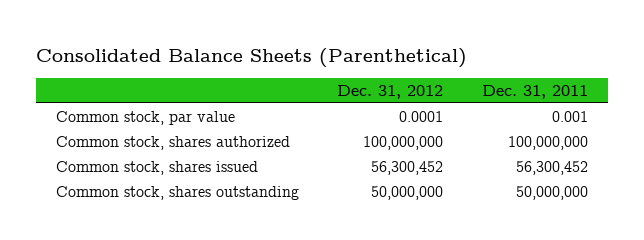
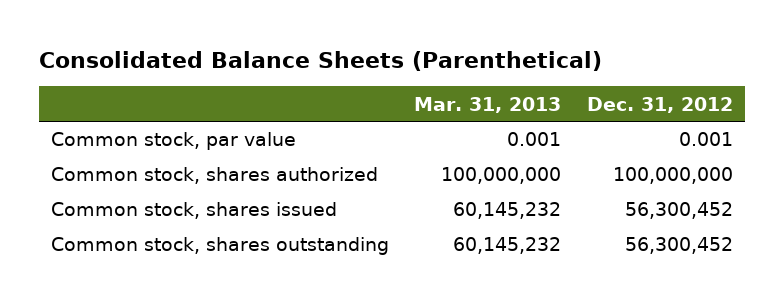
- | Dec. 31, 2012 | Dec. 31, 2011
+ | Mar. 31, 2013 | Dec. 31, 2012
- Common stock, par value | 0.0001 | 0.001
+ Common stock, par value | 0.001 | 0.001
- Common stock, shares outstanding | 50,000,000 | 50,000,000
+ Common stock, shares outstanding | 60,145,232 | 56,300,452

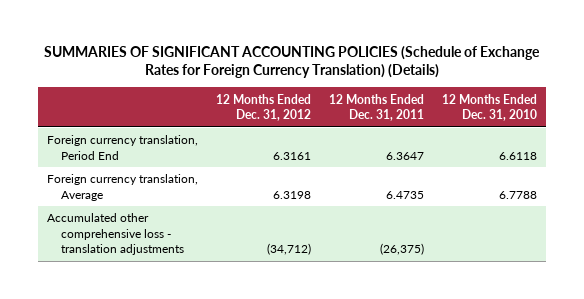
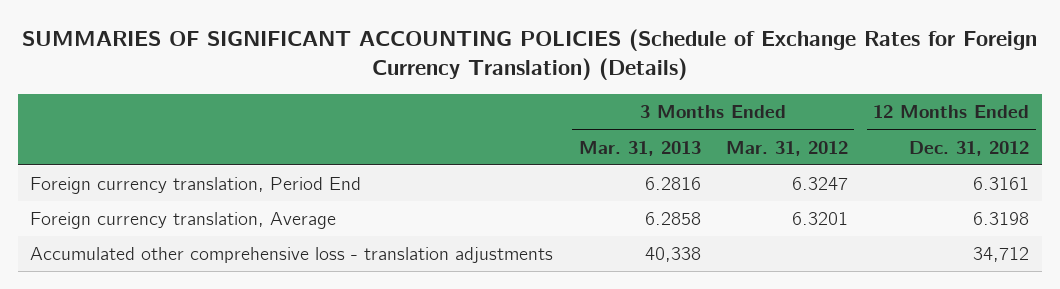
- | 12 Months Ended Dec. 31, 2012 | 12 Months Ended Dec. 31, 2011 | 12 Months Ended Dec. 31, 2010
+ | 3 Months Ended Mar. 31, 2013 | 3 Months Ended Mar. 31, 2012 | 12 Months Ended Dec. 31, 2012
- Accumulated other comprehensive loss - translation adjustments | (34,712) | (26,375) |
+ Accumulated other comprehensive loss - translation adjustments | 40,338 | | 34,712

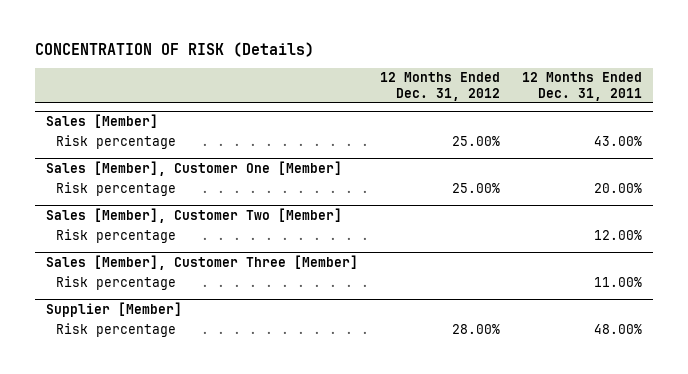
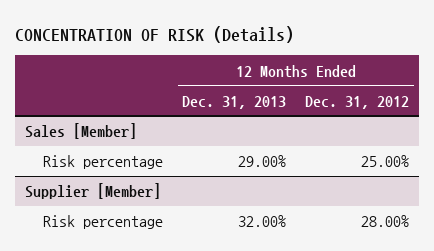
- | 12 Months Ended Dec. 31, 2012 | 12 Months Ended Dec. 31, 2011
+ | 12 Months Ended Dec. 31, 2013 | 12 Months Ended Dec. 31, 2012
- Sales [Member], Customer One [Member]
- Risk percentage | 25.00% | 20.00%
- Sales [Member], Customer Two [Member]
- Risk percentage | | 12.00%
- Sales [Member], Customer Three [Member]
- Risk percentage | | 11.00%

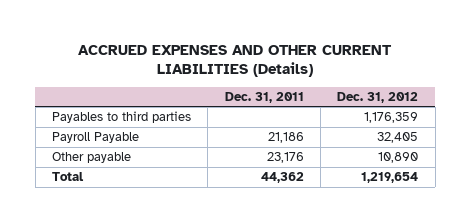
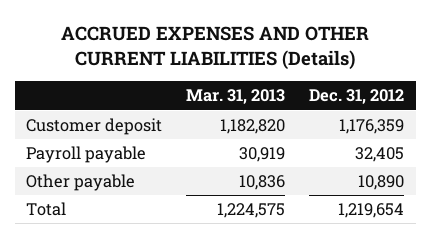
- | Dec. 31, 2011 | Dec. 31, 2012
+ | Mar. 31, 2013 | Dec. 31, 2012
- Payables to third parties | | 1,176,359
- Payroll Payable | 21,186 | 32,405
+ Customer deposit | 1,182,820 | 1,176,359
+ Payroll payable | 30,919 | 32,405

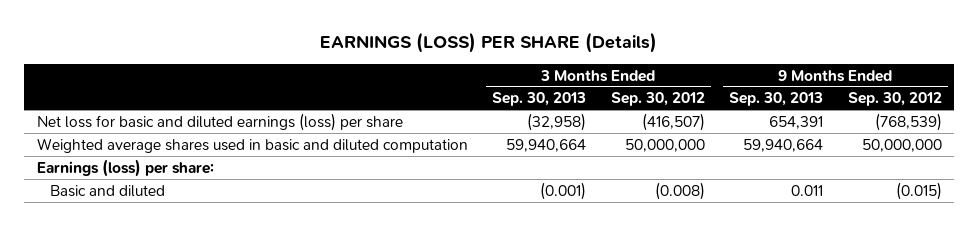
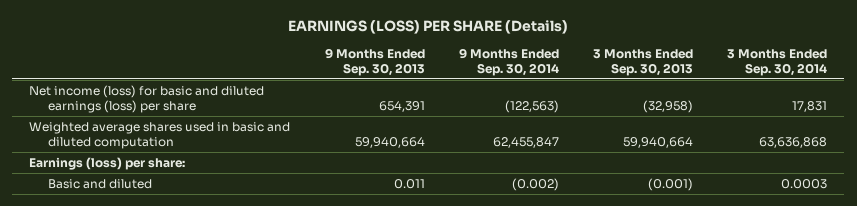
- | 3 Months Ended Sep. 30, 2013 | 3 Months Ended Sep. 30, 2012 | 9 Months Ended Sep. 30, 2013 | 9 Months Ended Sep. 30, 2012
+ | 9 Months Ended Sep. 30, 2013 | 9 Months Ended Sep. 30, 2014 | 3 Months Ended Sep. 30, 2013 | 3 Months Ended Sep. 30, 2014
- Net loss for basic and diluted earnings (loss) per share | (32,958) | (416,507) | 654,391 | (768,539)
+ Net income (loss) for basic and diluted earnings (loss) per share | 654,391 | (122,563) | (32,958) | 17,831

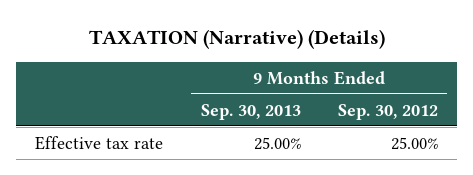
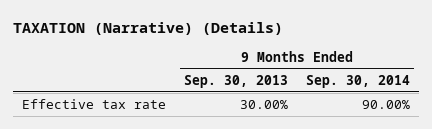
- | 9 Months Ended Sep. 30, 2013 | 9 Months Ended Sep. 30, 2012
+ | 9 Months Ended Sep. 30, 2013 | 9 Months Ended Sep. 30, 2014
- Effective tax rate | 25.00% | 25.00%
+ Effective tax rate | 30.00% | 90.00%

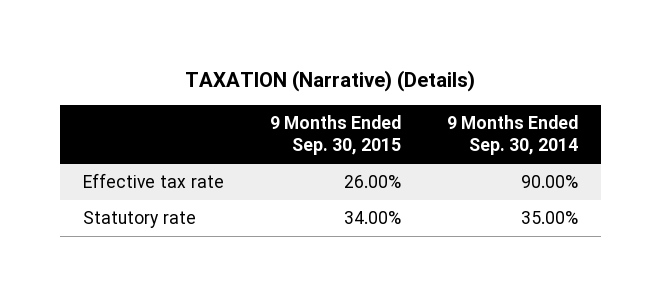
- | 9 Months Ended Sep. 30, 2013 | 9 Months Ended Sep. 30, 2014
+ | 9 Months Ended Sep. 30, 2015 | 9 Months Ended Sep. 30, 2014
+ Statutory rate | 34.00% | 35.00%

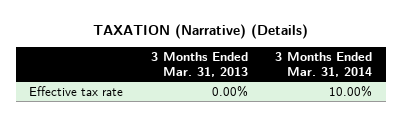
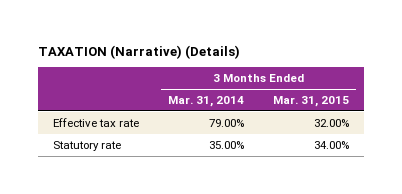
- | 3 Months Ended Mar. 31, 2013 | 3 Months Ended Mar. 31, 2014
+ | 3 Months Ended Mar. 31, 2014 | 3 Months Ended Mar. 31, 2015
- Effective tax rate | 0.00% | 10.00%
+ Effective tax rate | 79.00% | 32.00%
+ Statutory rate | 35.00% | 34.00%

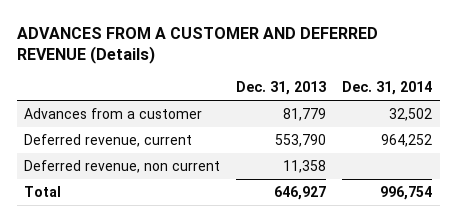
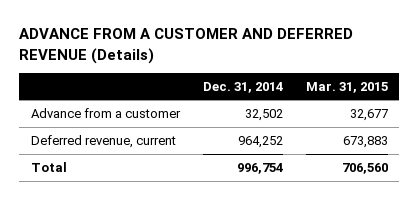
- ADVANCES FROM A CUSTOMER AND DEFERRED REVENUE (Details)
+ ADVANCE FROM A CUSTOMER AND DEFERRED REVENUE (Details)
- | Dec. 31, 2013 | Dec. 31, 2014
+ | Dec. 31, 2014 | Mar. 31, 2015
- Advances from a customer | 81,779 | 32,502
+ Advance from a customer | 32,502 | 32,677
- Deferred revenue, non current | 11,358 |

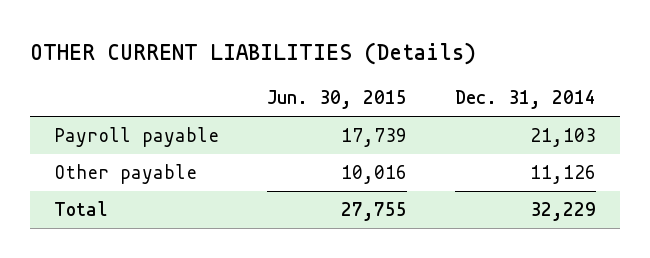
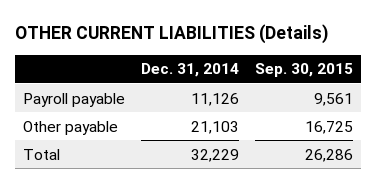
- | Jun. 30, 2015 | Dec. 31, 2014
+ | Dec. 31, 2014 | Sep. 30, 2015
- Payroll payable | 17,739 | 21,103
- Other payable | 10,016 | 11,126
+ Payroll payable | 11,126 | 9,561
+ Other payable | 21,103 | 16,725

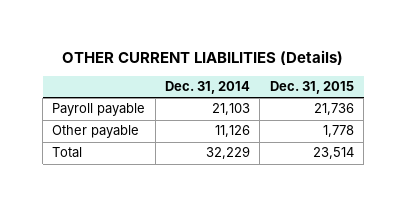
- | Dec. 31, 2014 | Sep. 30, 2015
+ | Dec. 31, 2014 | Dec. 31, 2015
- Payroll payable | 11,126 | 9,561
- Other payable | 21,103 | 16,725
+ Payroll payable | 21,103 | 21,736
+ Other payable | 11,126 | 1,778

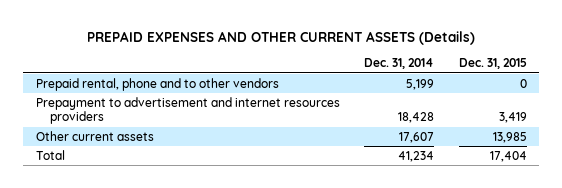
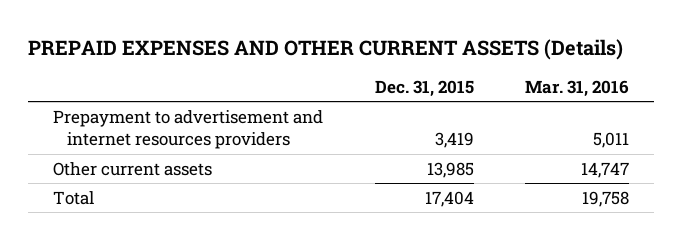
- | Dec. 31, 2014 | Dec. 31, 2015
+ | Dec. 31, 2015 | Mar. 31, 2016
- Prepaid rental, phone and to other vendors | 5,199 | 0

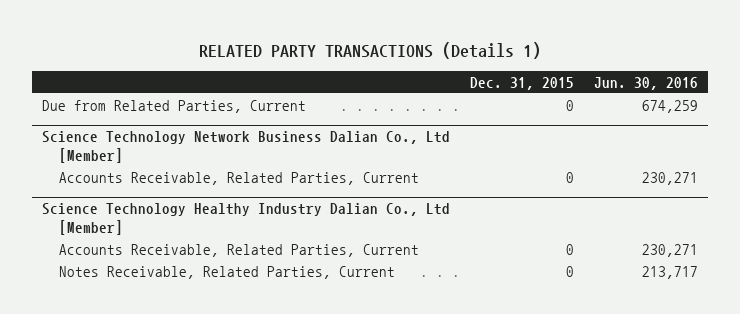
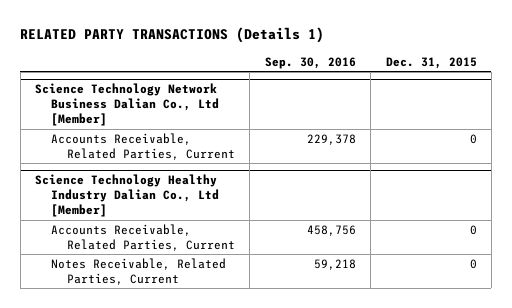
- | Dec. 31, 2015 | Jun. 30, 2016
+ | Sep. 30, 2016 | Dec. 31, 2015
- Due from Related Parties, Current | 0 | 674,259

